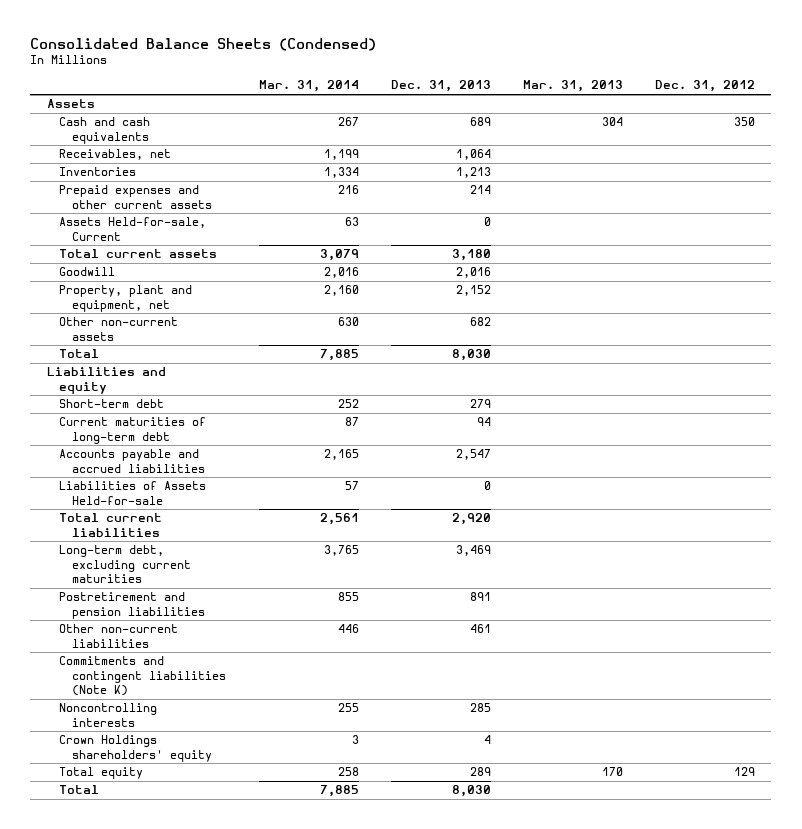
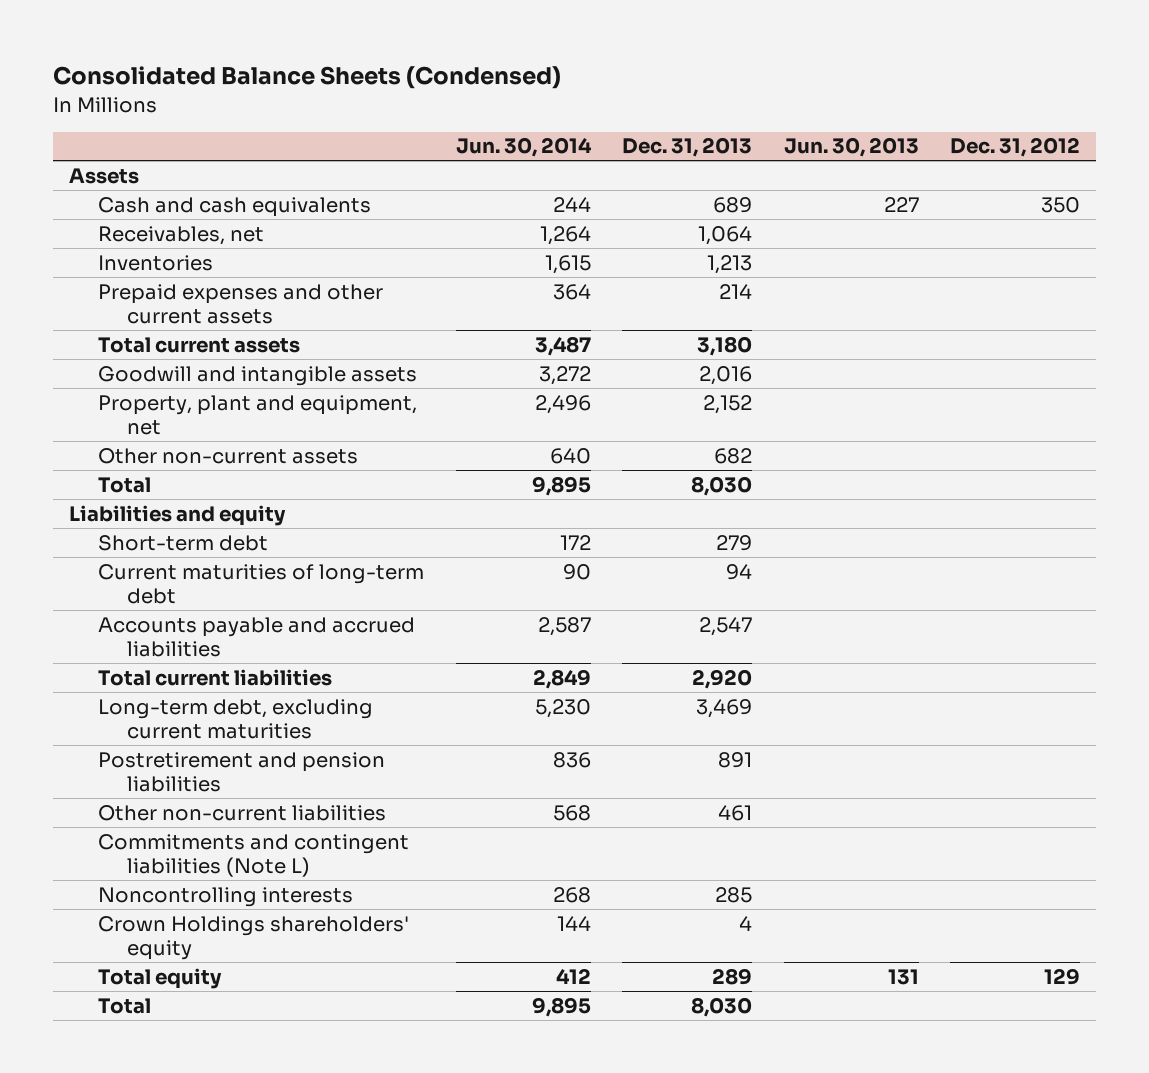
- | Mar. 31, 2014 | Dec. 31, 2013 | Mar. 31, 2013 | Dec. 31, 2012
+ | Jun. 30, 2014 | Dec. 31, 2013 | Jun. 30, 2013 | Dec. 31, 2012
- Assets Held-for-sale, Current | 63 | 0 | |
- Goodwill | 2,016 | 2,016 | |
+ Goodwill and intangible assets | 3,272 | 2,016 | |
- Liabilities of Assets Held-for-sale | 57 | 0 | |
- Commitments and contingent liabilities (Note K)
+ Commitments and contingent liabilities (Note L)

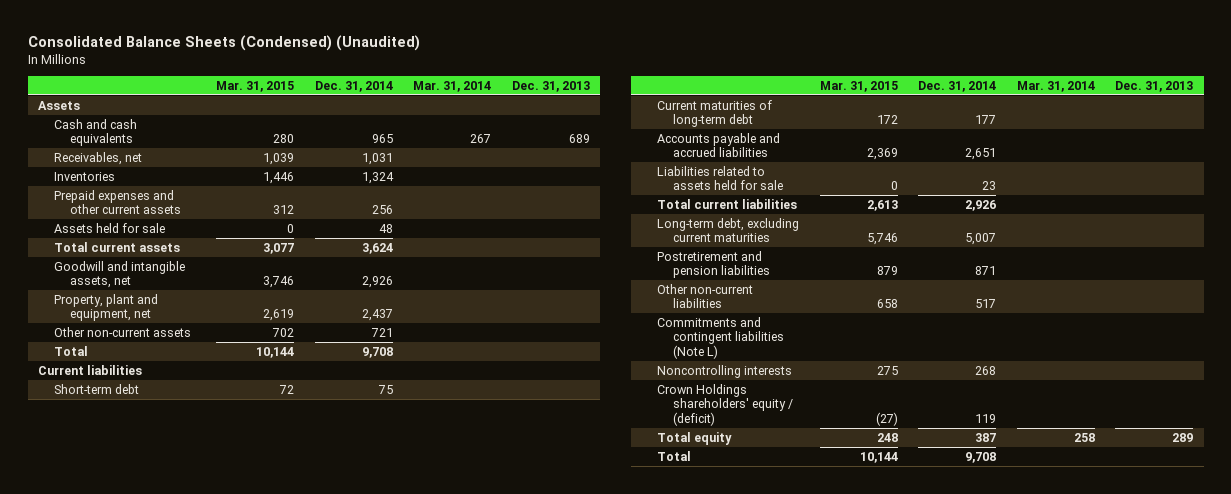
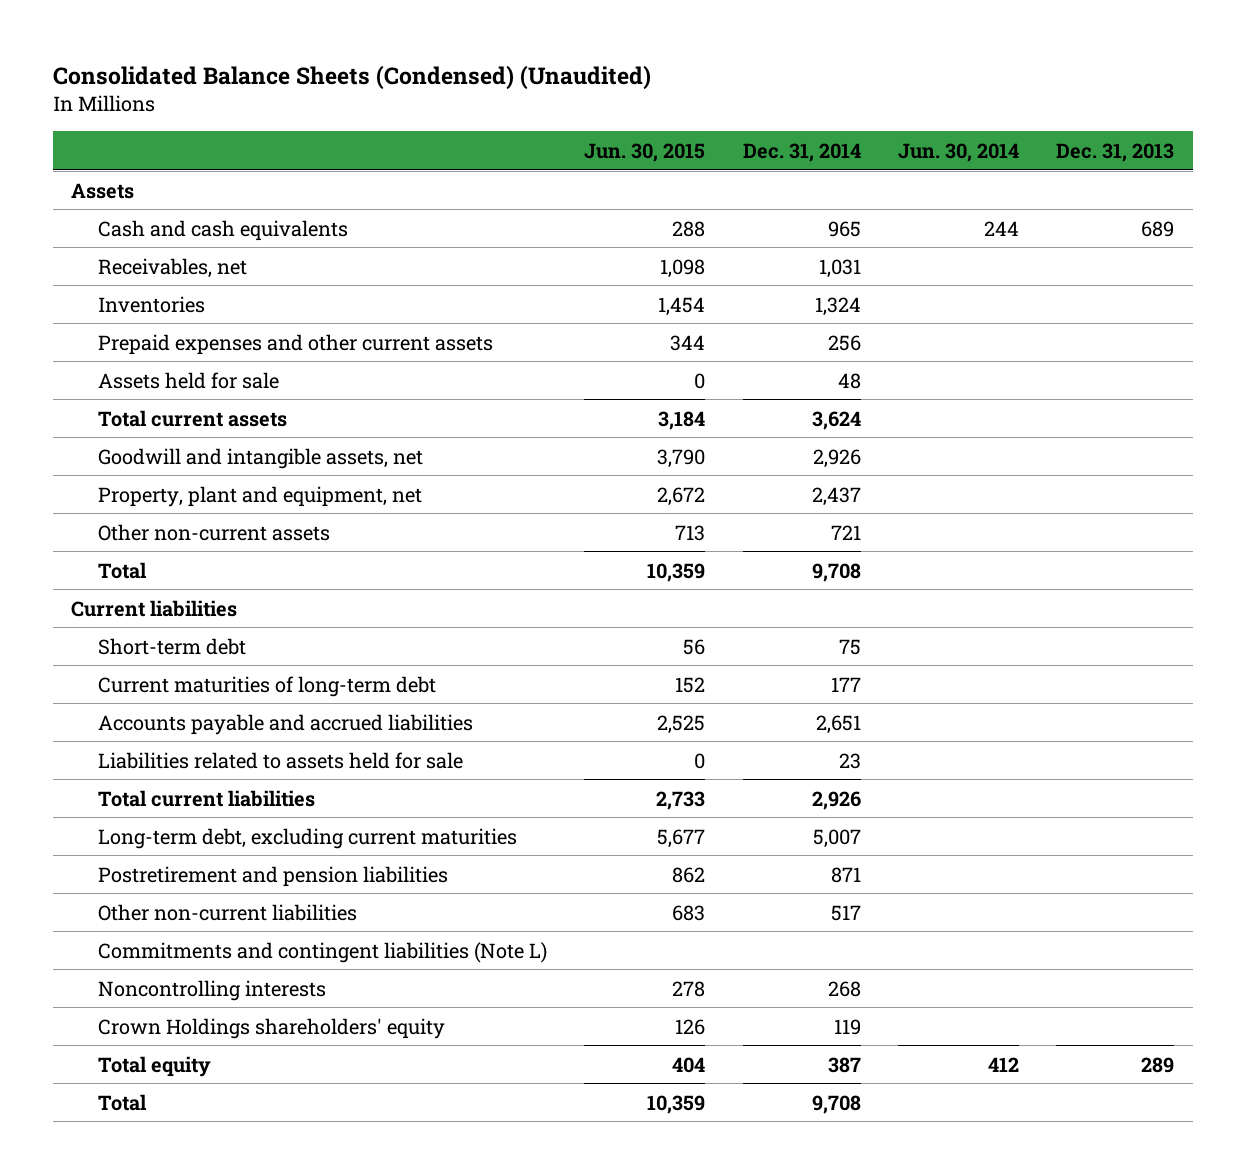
- | Mar. 31, 2015 | Dec. 31, 2014 | Mar. 31, 2014 | Dec. 31, 2013
+ | Jun. 30, 2015 | Dec. 31, 2014 | Jun. 30, 2014 | Dec. 31, 2013
- Crown Holdings shareholders' equity / (deficit) | (27) | 119 | |
+ Crown Holdings shareholders' equity | 126 | 119 | |

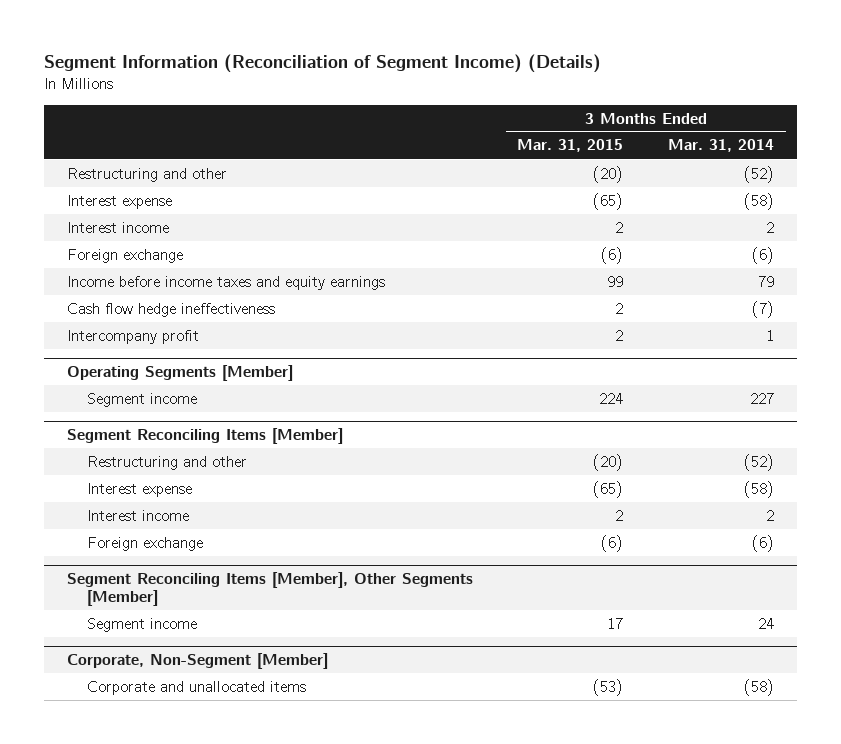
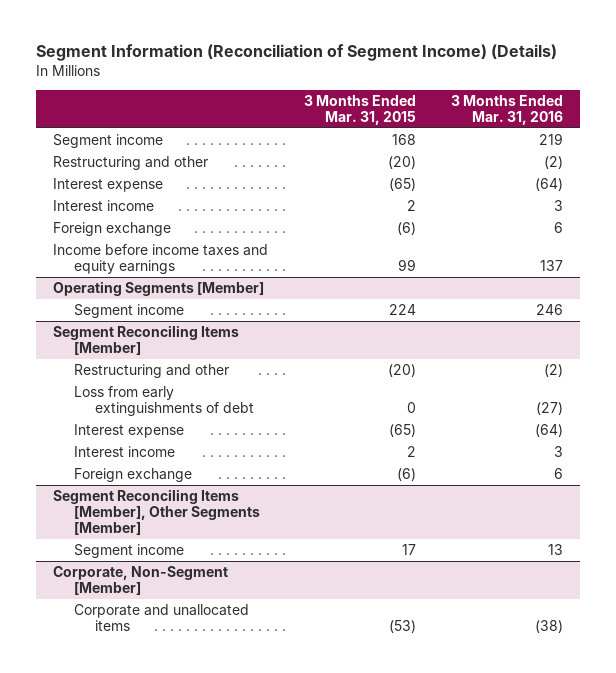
- | 3 Months Ended Mar. 31, 2015 | 3 Months Ended Mar. 31, 2014
+ | 3 Months Ended Mar. 31, 2015 | 3 Months Ended Mar. 31, 2016
+ Segment income | 168 | 219
- Cash flow hedge ineffectiveness | 2 | (7)
- Intercompany profit | 2 | 1
@ Segment Reconciling Items [Member]
+ Loss from early extinguishments of debt | 0 | (27)

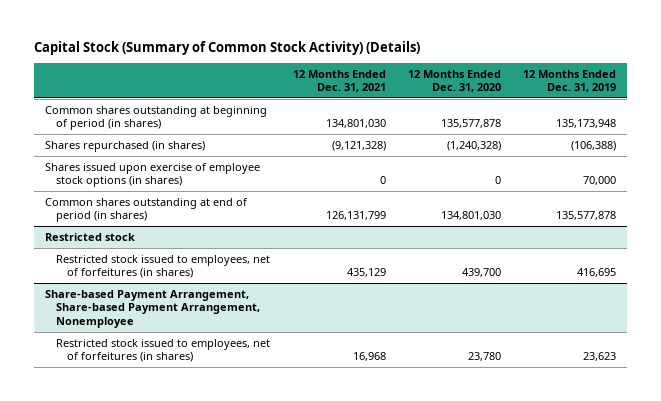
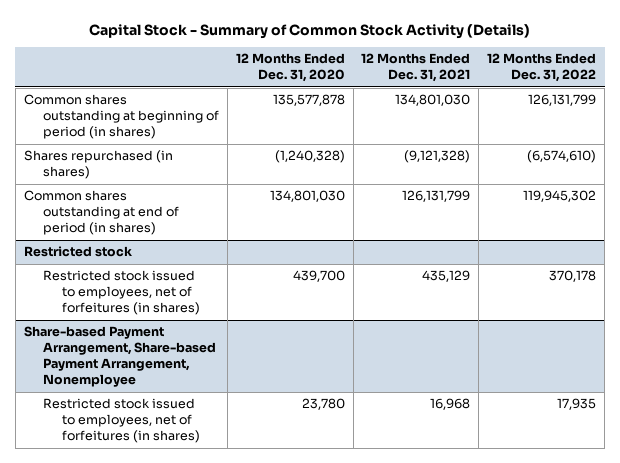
- Capital Stock (Summary of Common Stock Activity) (Details)
+ Capital Stock - Summary of Common Stock Activity (Details)
- | 12 Months Ended Dec. 31, 2021 | 12 Months Ended Dec. 31, 2020 | 12 Months Ended Dec. 31, 2019
+ | 12 Months Ended Dec. 31, 2020 | 12 Months Ended Dec. 31, 2021 | 12 Months Ended Dec. 31, 2022
- Shares issued upon exercise of employee stock options (in shares) | 0 | 0 | 70,000

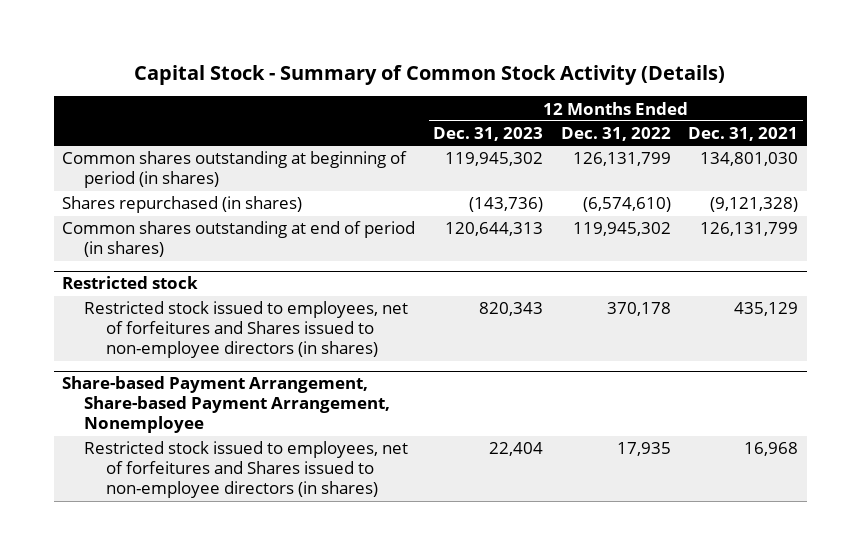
- | 12 Months Ended Dec. 31, 2020 | 12 Months Ended Dec. 31, 2021 | 12 Months Ended Dec. 31, 2022
+ | 12 Months Ended Dec. 31, 2023 | 12 Months Ended Dec. 31, 2022 | 12 Months Ended Dec. 31, 2021
@ Restricted stock
- Restricted stock issued to employees, net of forfeitures (in shares) | 439,700 | 435,129 | 370,178
+ Restricted stock issued to employees, net of forfeitures and Shares issued to non-employee directors (in shares) | 820,343 | 370,178 | 435,129
@ Share-based Payment Arrangement, Share-based Payment Arrangement, Nonemployee
- Restricted stock issued to employees, net of forfeitures (in shares) | 23,780 | 16,968 | 17,935
+ Restricted stock issued to employees, net of forfeitures and Shares issued to non-employee directors (in shares) | 22,404 | 17,935 | 16,968

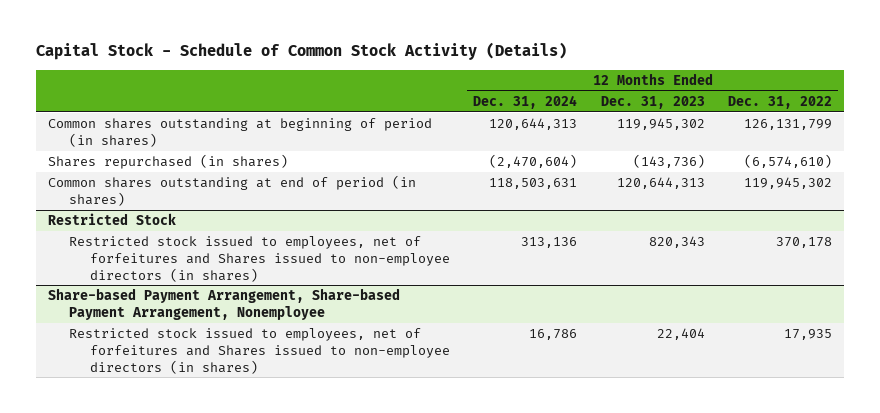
- Capital Stock - Summary of Common Stock Activity (Details)
+ Capital Stock - Schedule of Common Stock Activity (Details)
- | 12 Months Ended Dec. 31, 2023 | 12 Months Ended Dec. 31, 2022 | 12 Months Ended Dec. 31, 2021
+ | 12 Months Ended Dec. 31, 2024 | 12 Months Ended Dec. 31, 2023 | 12 Months Ended Dec. 31, 2022
- Restricted stock
+ Restricted Stock

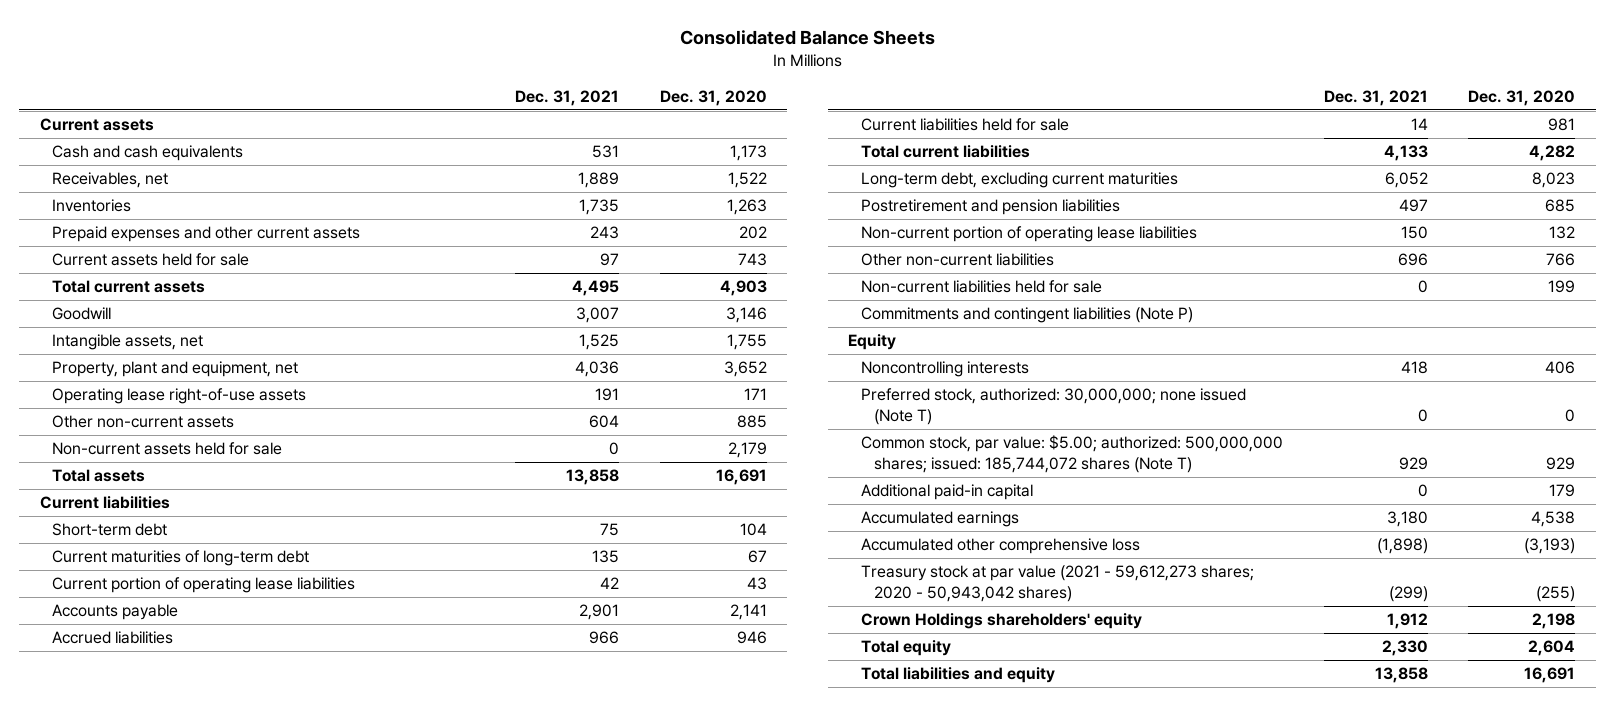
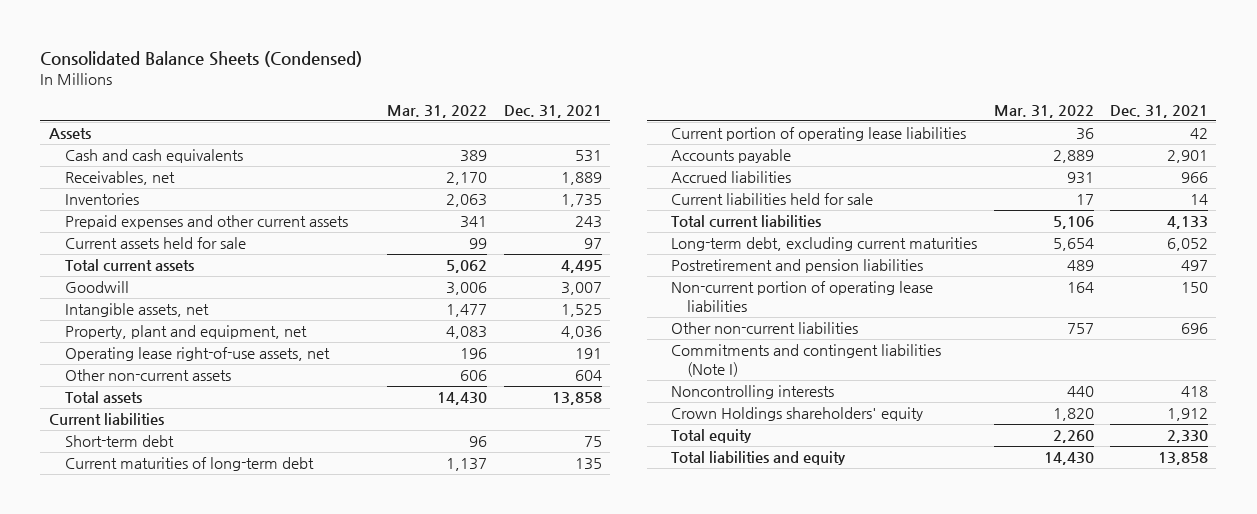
- Consolidated Balance Sheets
+ Consolidated Balance Sheets (Condensed)
- | Dec. 31, 2021 | Dec. 31, 2020
+ | Mar. 31, 2022 | Dec. 31, 2021
- Current assets
+ Assets
- Operating lease right-of-use assets | 191 | 171
+ Operating lease right-of-use assets, net | 196 | 191
- Non-current assets held for sale | 0 | 2,179
- Non-current liabilities held for sale | 0 | 199
- Commitments and contingent liabilities (Note P)
- Equity
+ Commitments and contingent liabilities (Note I)
- Preferred stock, authorized: 30,000,000; none issued (Note T) | 0 | 0
- Common stock, par value: $5.00; authorized: 500,000,000 shares; issued: 185,744,072 shares (Note T) | 929 | 929
- Additional paid-in capital | 0 | 179
- Accumulated earnings | 3,180 | 4,538
- Accumulated other comprehensive loss | (1,898) | (3,193)
- Treasury stock at par value (2021 - 59,612,273 shares; 2020 - 50,943,042 shares) | (299) | (255)

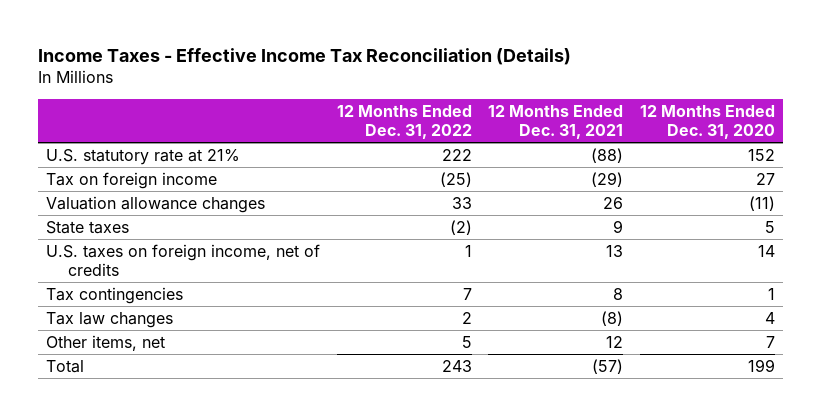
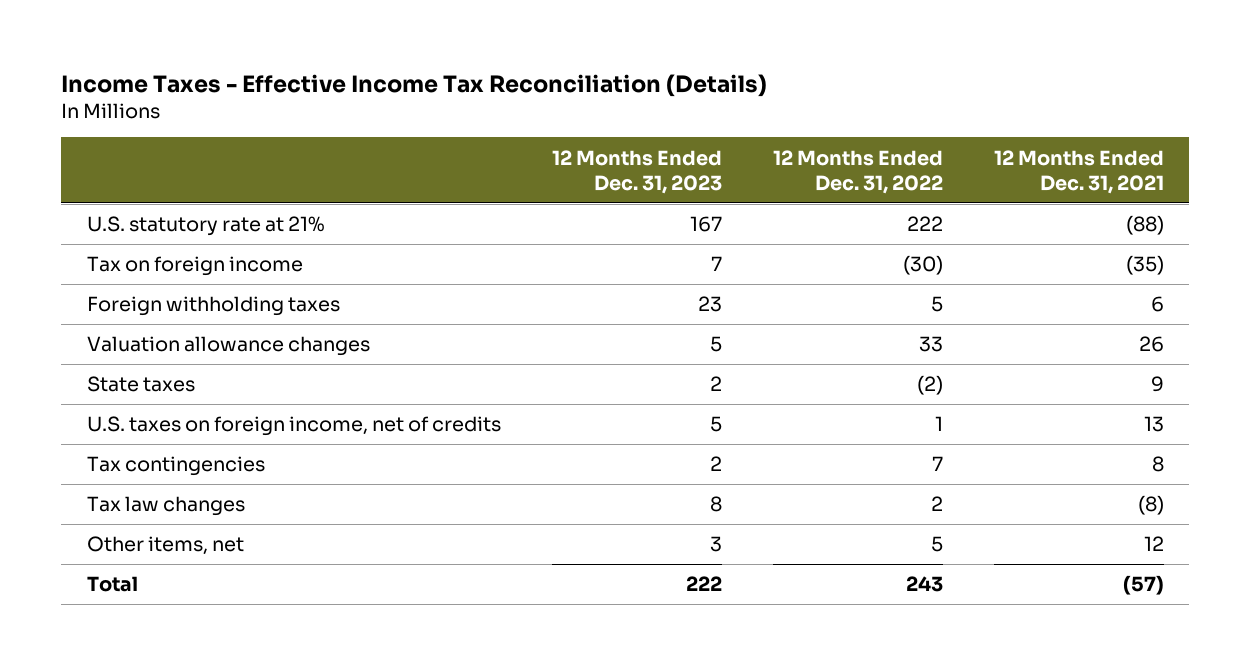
- | 12 Months Ended Dec. 31, 2022 | 12 Months Ended Dec. 31, 2021 | 12 Months Ended Dec. 31, 2020
+ | 12 Months Ended Dec. 31, 2023 | 12 Months Ended Dec. 31, 2022 | 12 Months Ended Dec. 31, 2021
- Tax on foreign income | (25) | (29) | 27
+ Tax on foreign income | 7 | (30) | (35)
+ Foreign withholding taxes | 23 | 5 | 6

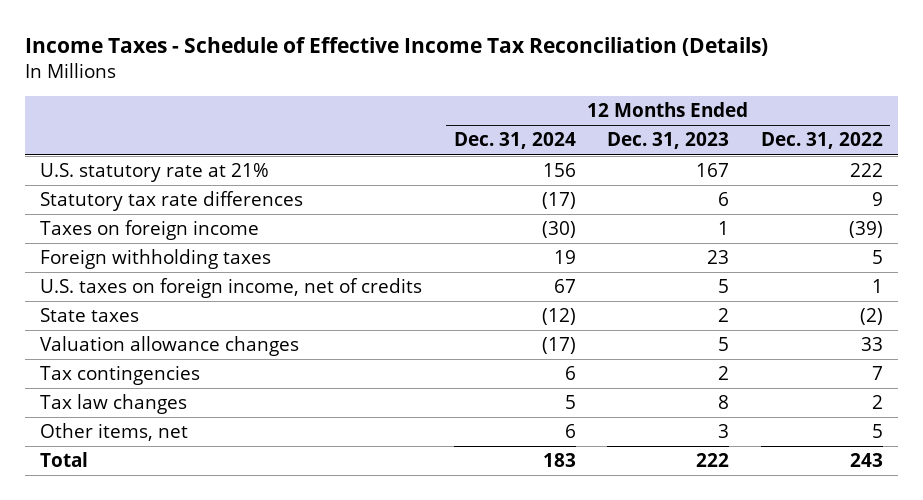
- Income Taxes - Effective Income Tax Reconciliation (Details)
+ Income Taxes - Schedule of Effective Income Tax Reconciliation (Details)
- | 12 Months Ended Dec. 31, 2023 | 12 Months Ended Dec. 31, 2022 | 12 Months Ended Dec. 31, 2021
+ | 12 Months Ended Dec. 31, 2024 | 12 Months Ended Dec. 31, 2023 | 12 Months Ended Dec. 31, 2022
- Tax on foreign income | 7 | (30) | (35)
+ Statutory tax rate differences | (17) | 6 | 9
+ Taxes on foreign income | (30) | 1 | (39)
moved down: State taxes | (12) | 2 | (2)
moved down: Valuation allowance changes | (17) | 5 | 33

